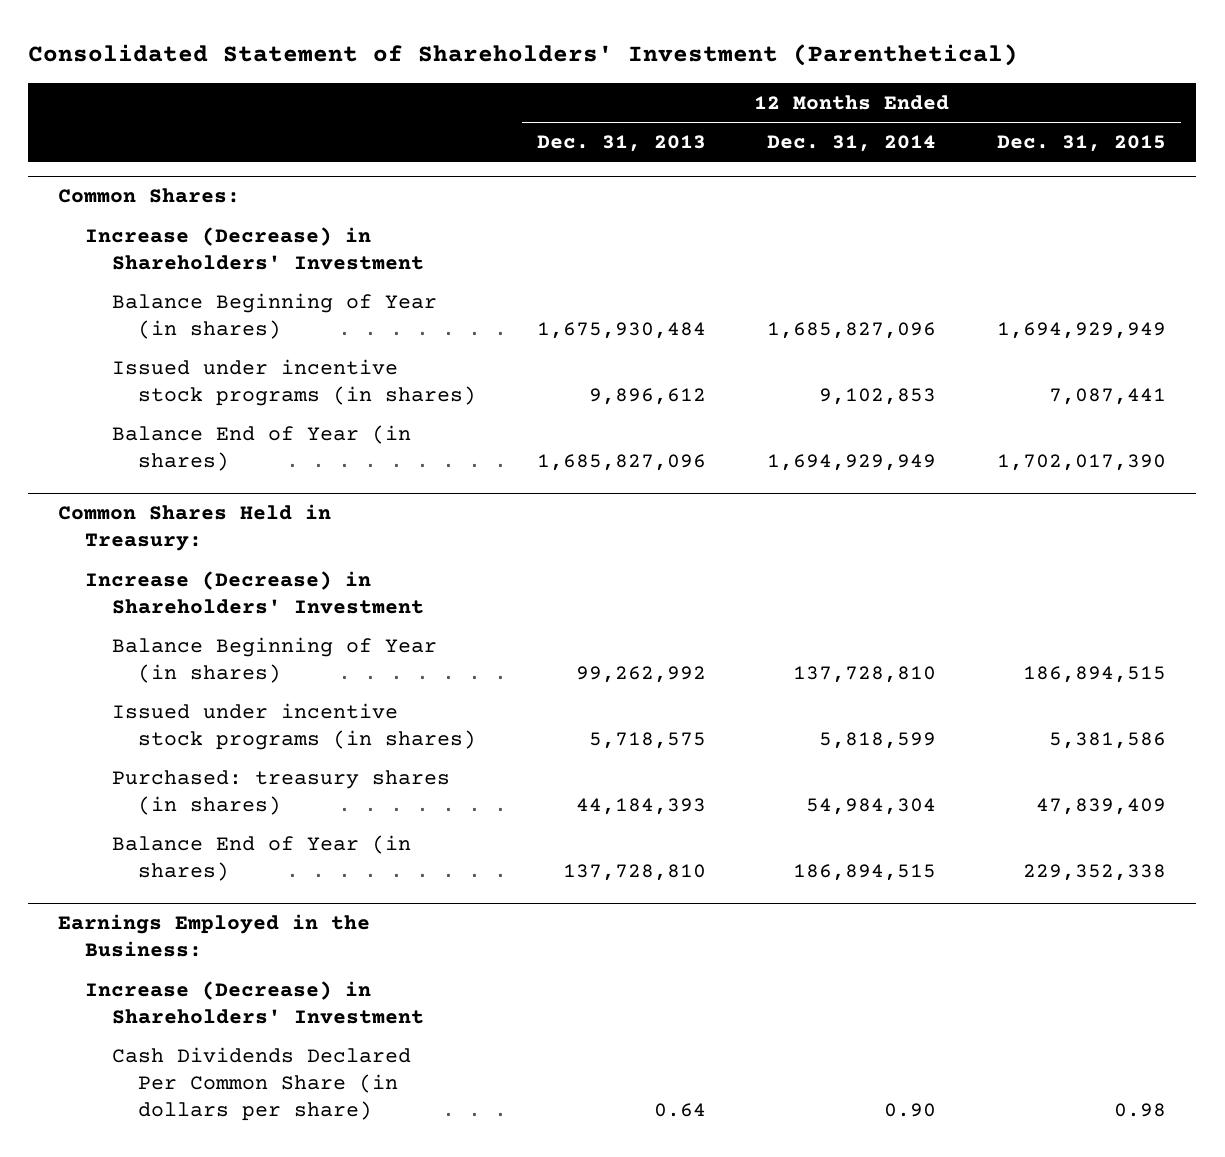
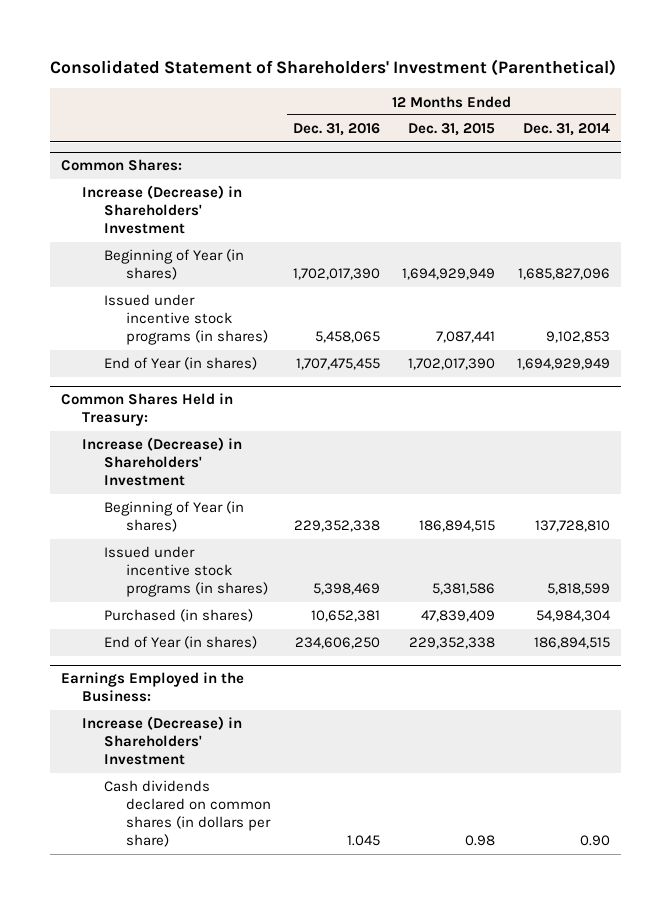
- | 12 Months Ended Dec. 31, 2013 | 12 Months Ended Dec. 31, 2014 | 12 Months Ended Dec. 31, 2015
+ | 12 Months Ended Dec. 31, 2016 | 12 Months Ended Dec. 31, 2015 | 12 Months Ended Dec. 31, 2014
@ Common Shares:
- Balance Beginning of Year (in shares) | 1,675,930,484 | 1,685,827,096 | 1,694,929,949
+ Beginning of Year (in shares) | 1,702,017,390 | 1,694,929,949 | 1,685,827,096
- Balance End of Year (in shares) | 1,685,827,096 | 1,694,929,949 | 1,702,017,390
+ End of Year (in shares) | 1,707,475,455 | 1,702,017,390 | 1,694,929,949
@ Common Shares Held in Treasury:
- Balance Beginning of Year (in shares) | 99,262,992 | 137,728,810 | 186,894,515
+ Beginning of Year (in shares) | 229,352,338 | 186,894,515 | 137,728,810
- Purchased: treasury shares (in shares) | 44,184,393 | 54,984,304 | 47,839,409
- Balance End of Year (in shares) | 137,728,810 | 186,894,515 | 229,352,338
+ Purchased (in shares) | 10,652,381 | 47,839,409 | 54,984,304
+ End of Year (in shares) | 234,606,250 | 229,352,338 | 186,894,515
@ Earnings Employed in the Business:
- Cash Dividends Declared Per Common Share (in dollars per share) | 0.64 | 0.90 | 0.98
+ Cash dividends declared on common shares (in dollars per share) | 1.045 | 0.98 | 0.90

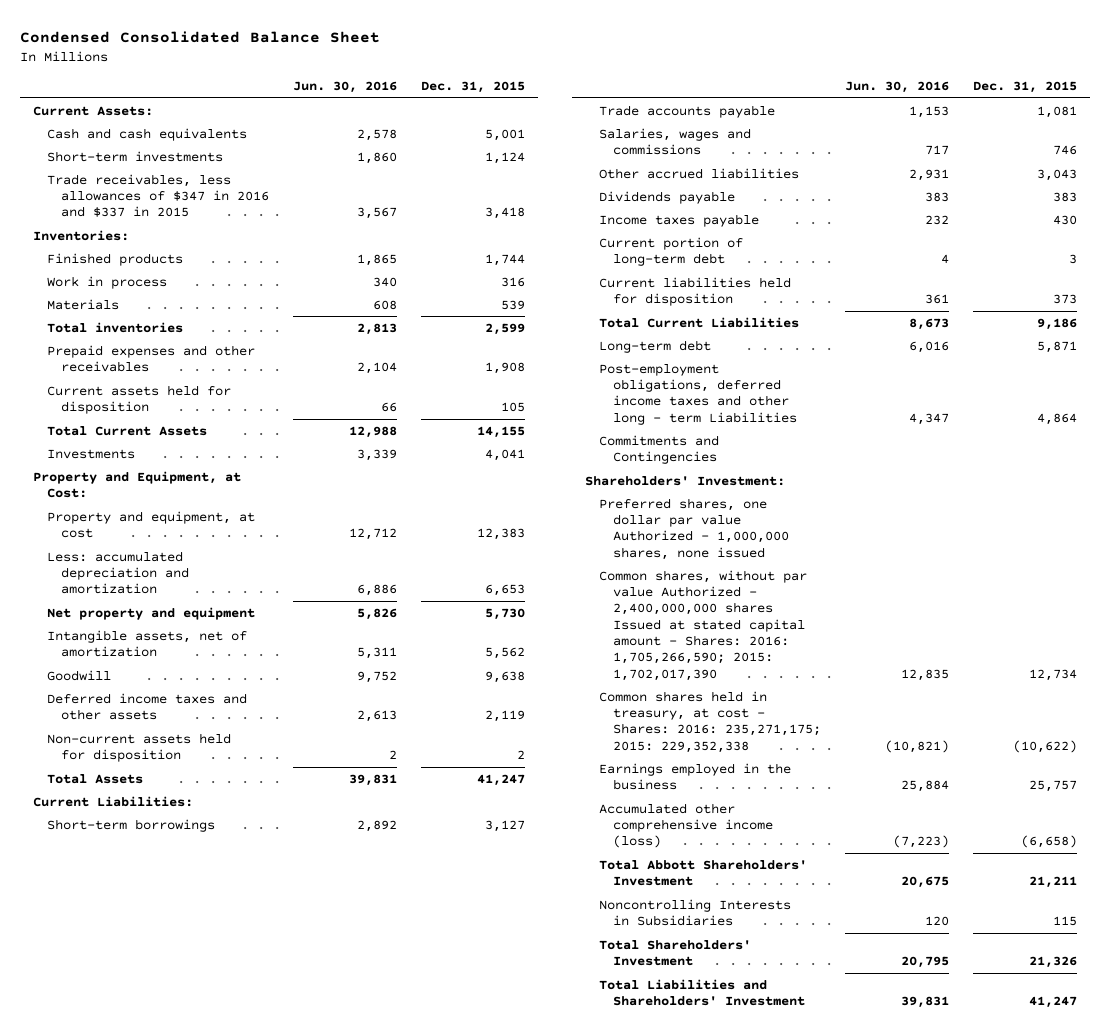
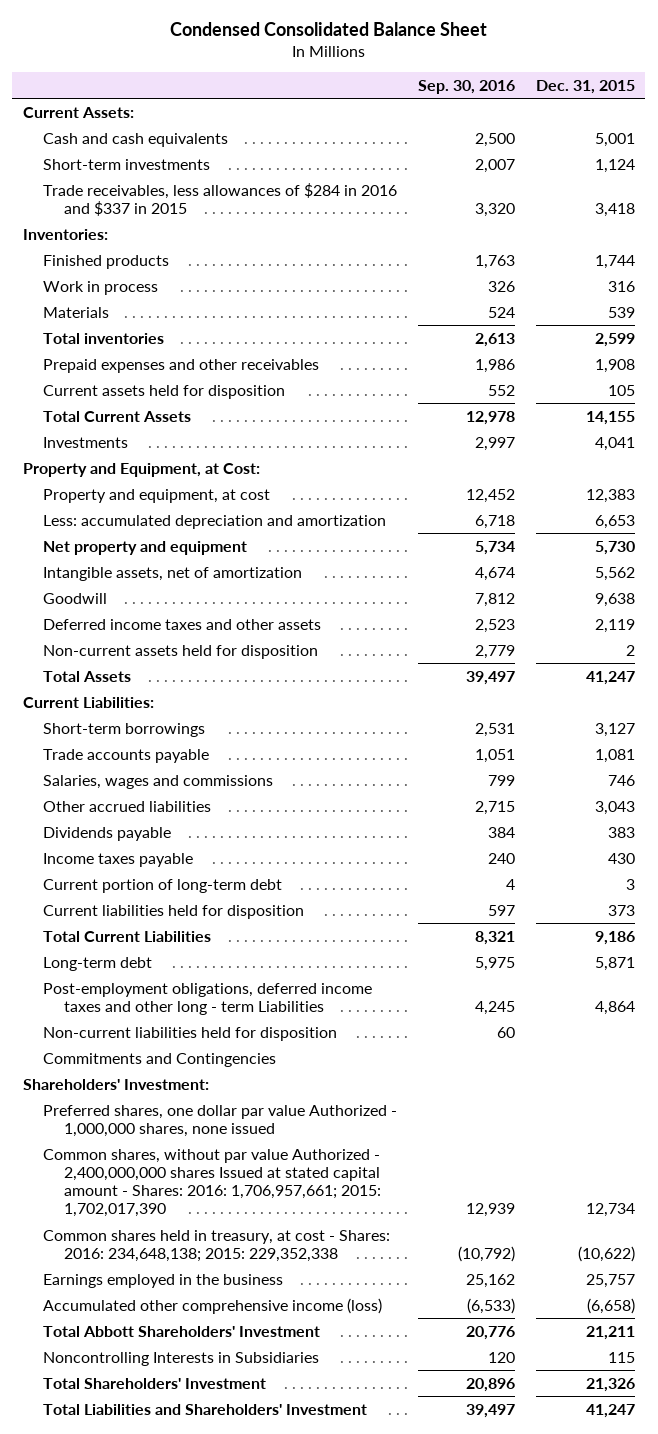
- | Jun. 30, 2016 | Dec. 31, 2015
+ | Sep. 30, 2016 | Dec. 31, 2015
- Trade receivables, less allowances of $347 in 2016 and $337 in 2015 | 3,567 | 3,418
+ Trade receivables, less allowances of $284 in 2016 and $337 in 2015 | 3,320 | 3,418
+ Non-current liabilities held for disposition | 60 |
- Common shares, without par value Authorized - 2,400,000,000 shares Issued at stated capital amount - Shares: 2016: 1,705,266,590; 2015: 1,702,017,390 | 12,835 | 12,734
- Common shares held in treasury, at cost - Shares: 2016: 235,271,175; 2015: 229,352,338 | (10,821) | (10,622)
+ Common shares, without par value Authorized - 2,400,000,000 shares Issued at stated capital amount - Shares: 2016: 1,706,957,661; 2015: 1,702,017,390 | 12,939 | 12,734
+ Common shares held in treasury, at cost - Shares: 2016: 234,648,138; 2015: 229,352,338 | (10,792) | (10,622)

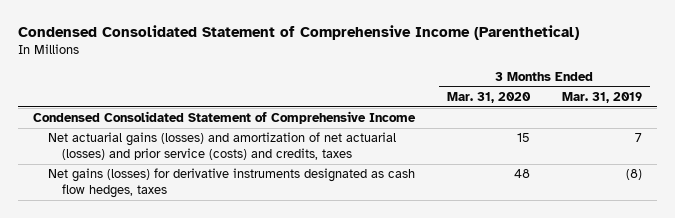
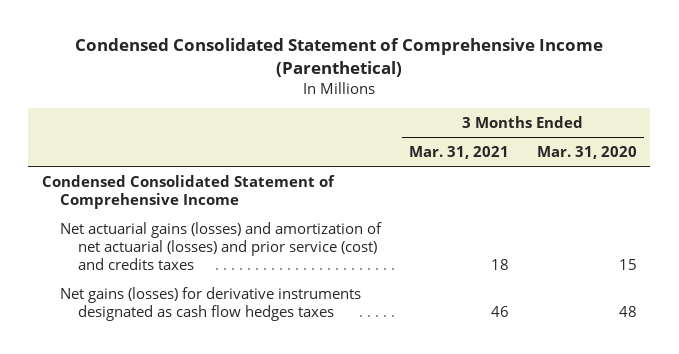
- | 3 Months Ended Mar. 31, 2020 | 3 Months Ended Mar. 31, 2019
+ | 3 Months Ended Mar. 31, 2021 | 3 Months Ended Mar. 31, 2020
- Net actuarial gains (losses) and amortization of net actuarial (losses) and prior service (costs) and credits, taxes | 15 | 7
- Net gains (losses) for derivative instruments designated as cash flow hedges, taxes | 48 | (8)
+ Net actuarial gains (losses) and amortization of net actuarial (losses) and prior service (cost) and credits taxes | 18 | 15
+ Net gains (losses) for derivative instruments designated as cash flow hedges taxes | 46 | 48

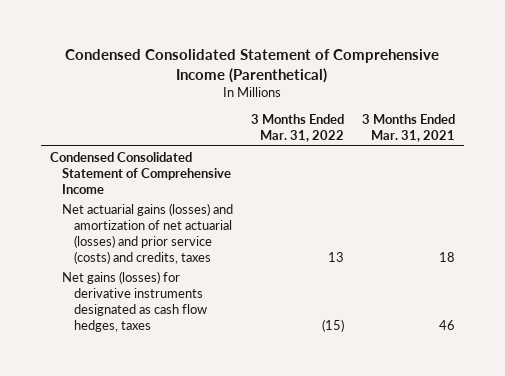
- | 3 Months Ended Mar. 31, 2021 | 3 Months Ended Mar. 31, 2020
+ | 3 Months Ended Mar. 31, 2022 | 3 Months Ended Mar. 31, 2021
- Net actuarial gains (losses) and amortization of net actuarial (losses) and prior service (cost) and credits taxes | 18 | 15
- Net gains (losses) for derivative instruments designated as cash flow hedges taxes | 46 | 48
+ Net actuarial gains (losses) and amortization of net actuarial (losses) and prior service (costs) and credits, taxes | 13 | 18
+ Net gains (losses) for derivative instruments designated as cash flow hedges, taxes | (15) | 46

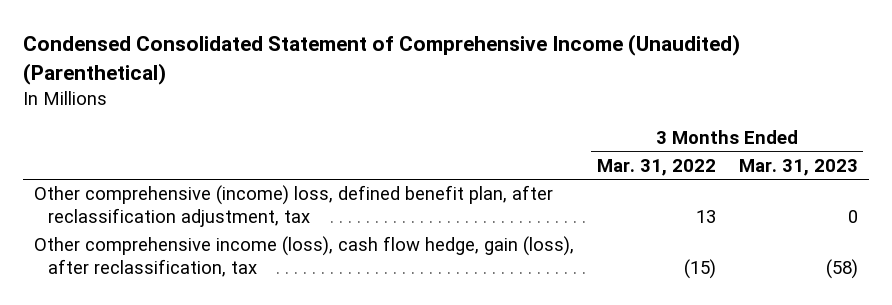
- Condensed Consolidated Statement of Comprehensive Income (Parenthetical)
+ Condensed Consolidated Statement of Comprehensive Income (Unaudited) (Parenthetical)
- | 3 Months Ended Mar. 31, 2022 | 3 Months Ended Mar. 31, 2021
+ | 3 Months Ended Mar. 31, 2022 | 3 Months Ended Mar. 31, 2023
- Condensed Consolidated Statement of Comprehensive Income
- Net actuarial gains (losses) and amortization of net actuarial (losses) and prior service (costs) and credits, taxes | 13 | 18
- Net gains (losses) for derivative instruments designated as cash flow hedges, taxes | (15) | 46
+ Other comprehensive (income) loss, defined benefit plan, after reclassification adjustment, tax | 13 | 0
+ Other comprehensive income (loss), cash flow hedge, gain (loss), after reclassification, tax | (15) | (58)

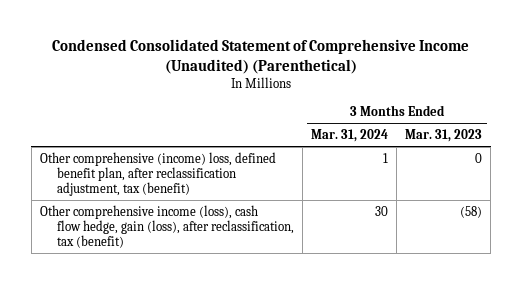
- | 3 Months Ended Mar. 31, 2022 | 3 Months Ended Mar. 31, 2023
+ | 3 Months Ended Mar. 31, 2024 | 3 Months Ended Mar. 31, 2023
- Other comprehensive (income) loss, defined benefit plan, after reclassification adjustment, tax | 13 | 0
- Other comprehensive income (loss), cash flow hedge, gain (loss), after reclassification, tax | (15) | (58)
+ Other comprehensive (income) loss, defined benefit plan, after reclassification adjustment, tax (benefit) | 1 | 0
+ Other comprehensive income (loss), cash flow hedge, gain (loss), after reclassification, tax (benefit) | 30 | (58)

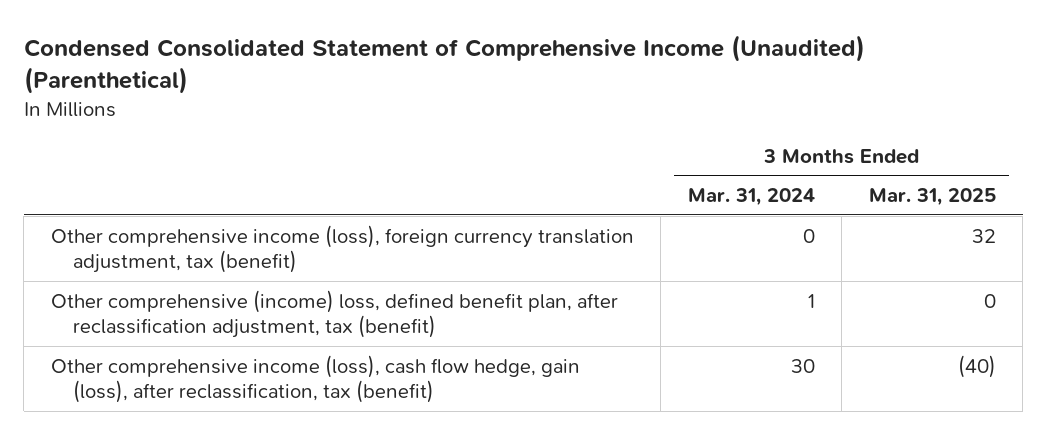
- | 3 Months Ended Mar. 31, 2024 | 3 Months Ended Mar. 31, 2023
+ | 3 Months Ended Mar. 31, 2024 | 3 Months Ended Mar. 31, 2025
+ Other comprehensive income (loss), foreign currency translation adjustment, tax (benefit) | 0 | 32

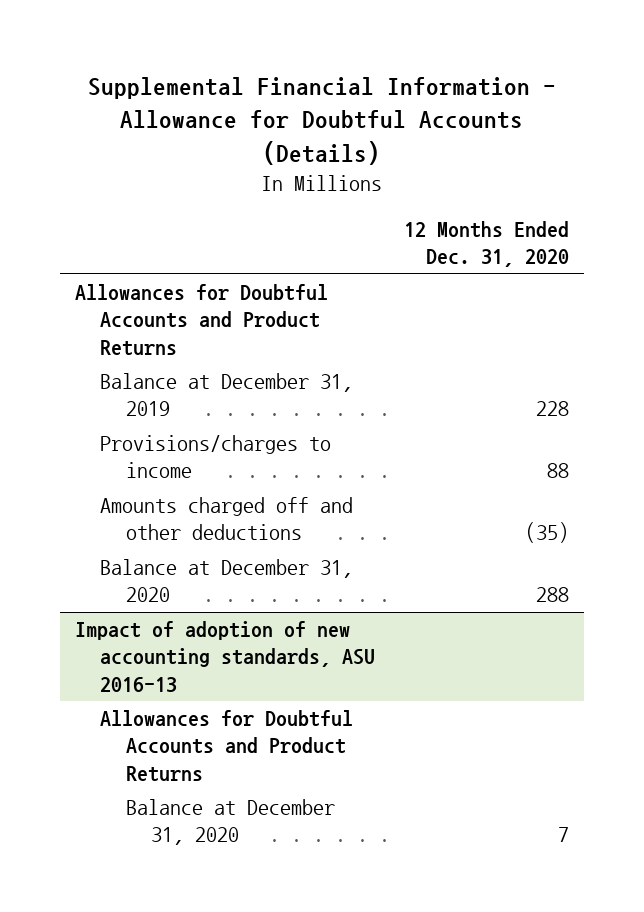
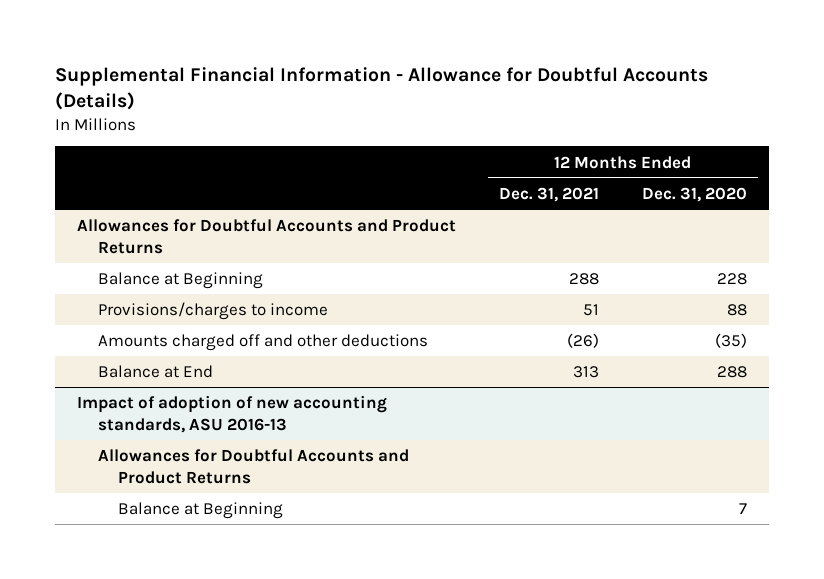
- | 12 Months Ended Dec. 31, 2020
+ | 12 Months Ended Dec. 31, 2021 | 12 Months Ended Dec. 31, 2020
- Balance at December 31, 2019 | 228
+ Balance at Beginning | 288 | 228
- Balance at December 31, 2020 | 288
+ Balance at End | 313 | 288
@ Impact of adoption of new accounting standards, ASU 2016-13
- Balance at December 31, 2020 | 7
+ Balance at Beginning | | 7

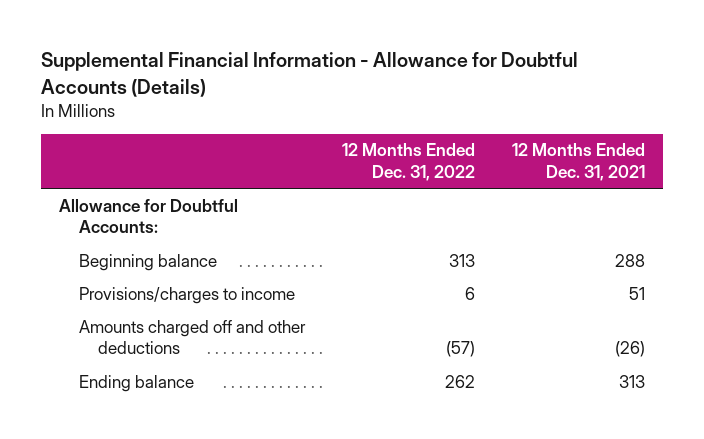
- | 12 Months Ended Dec. 31, 2021 | 12 Months Ended Dec. 31, 2020
+ | 12 Months Ended Dec. 31, 2022 | 12 Months Ended Dec. 31, 2021
- Allowances for Doubtful Accounts and Product Returns
- Balance at Beginning | 288 | 228
+ Allowance for Doubtful Accounts:
+ Beginning balance | 313 | 288
- Balance at End | 313 | 288
- Impact of adoption of new accounting standards, ASU 2016-13
- Allowances for Doubtful Accounts and Product Returns
- Balance at Beginning | | 7
+ Ending balance | 262 | 313

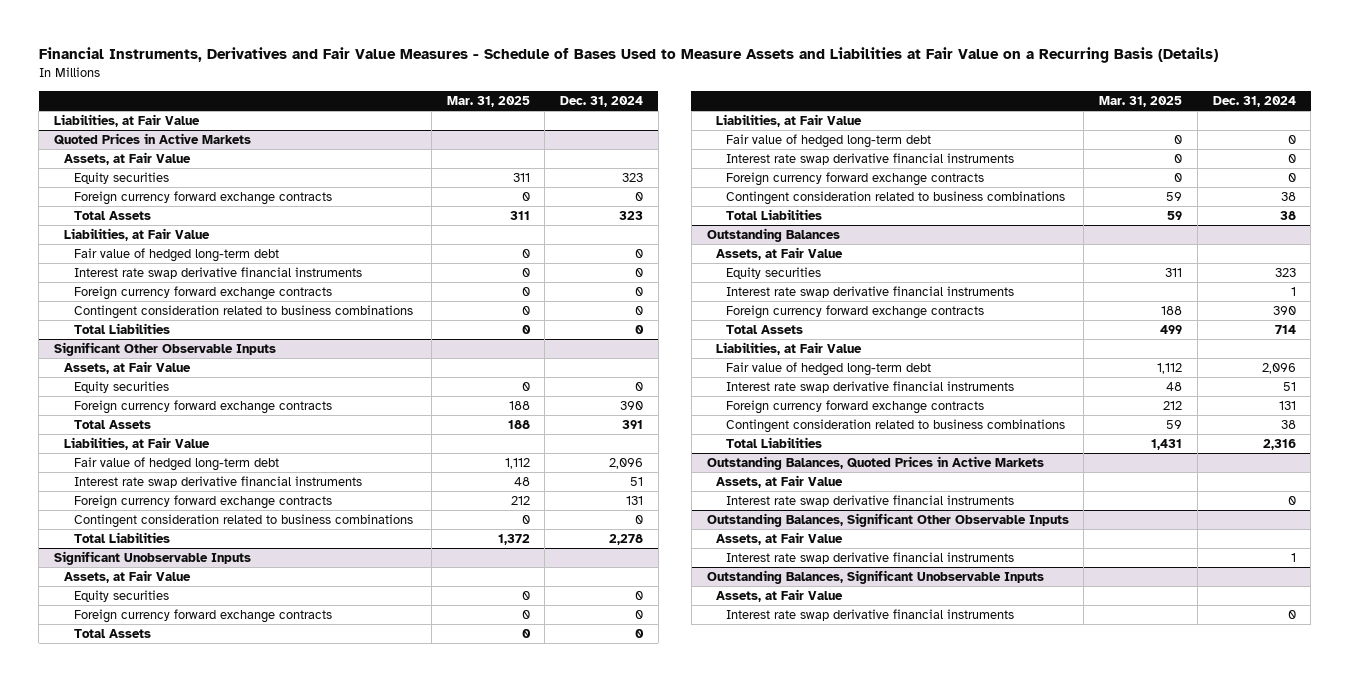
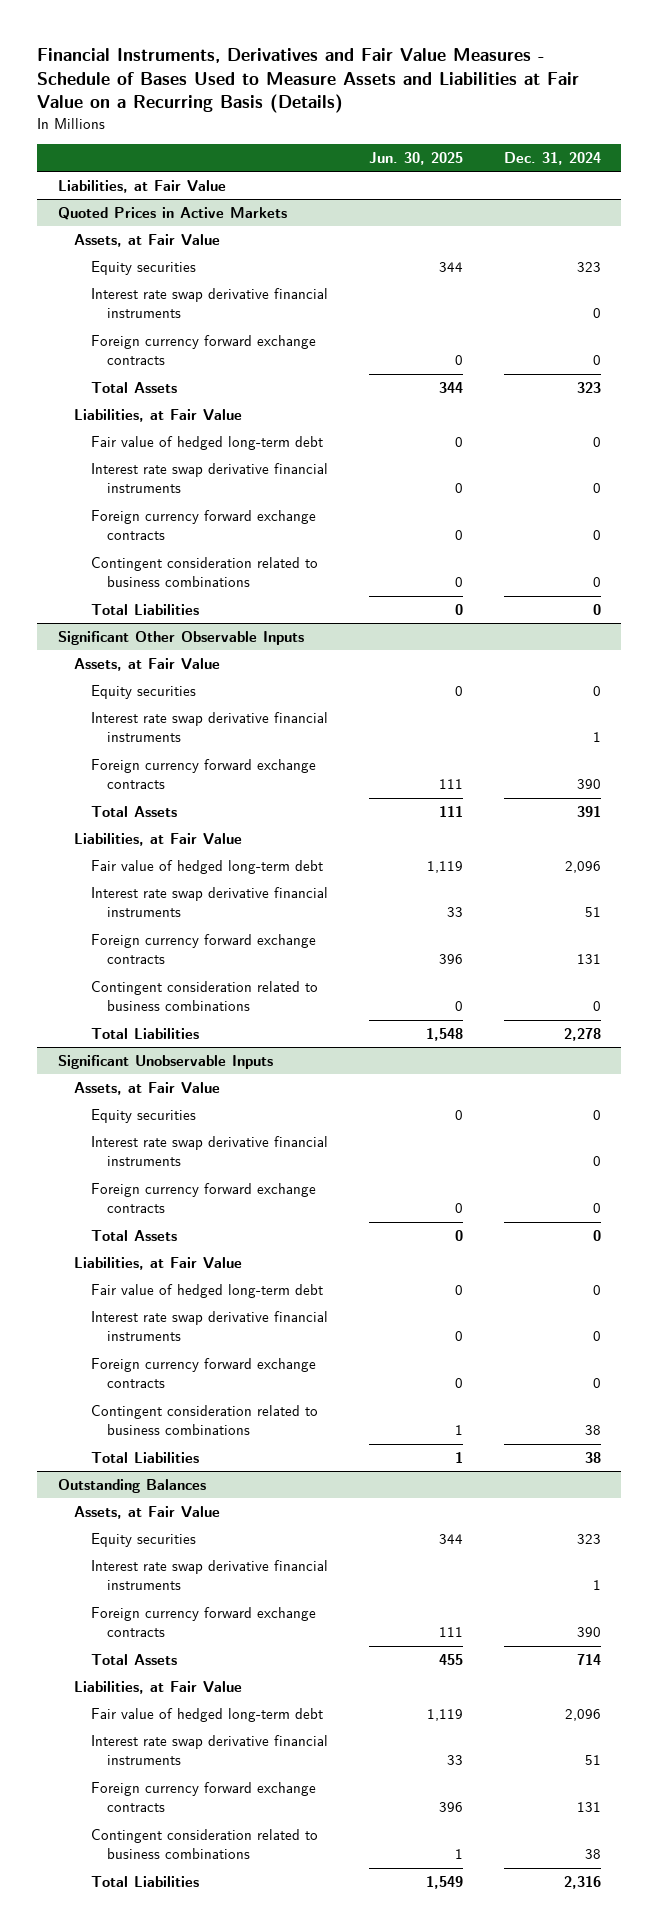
- | Mar. 31, 2025 | Dec. 31, 2024
+ | Jun. 30, 2025 | Dec. 31, 2024
@ Quoted Prices in Active Markets
+ Interest rate swap derivative financial instruments | | 0
@ Significant Other Observable Inputs
+ Interest rate swap derivative financial instruments | | 1
@ Significant Unobservable Inputs
+ Interest rate swap derivative financial instruments | | 0
- Outstanding Balances, Quoted Prices in Active Markets
- Assets, at Fair Value
- Interest rate swap derivative financial instruments | | 0
- Outstanding Balances, Significant Other Observable Inputs
- Assets, at Fair Value
- Interest rate swap derivative financial instruments | | 1
- Outstanding Balances, Significant Unobservable Inputs
- Assets, at Fair Value
- Interest rate swap derivative financial instruments | | 0

